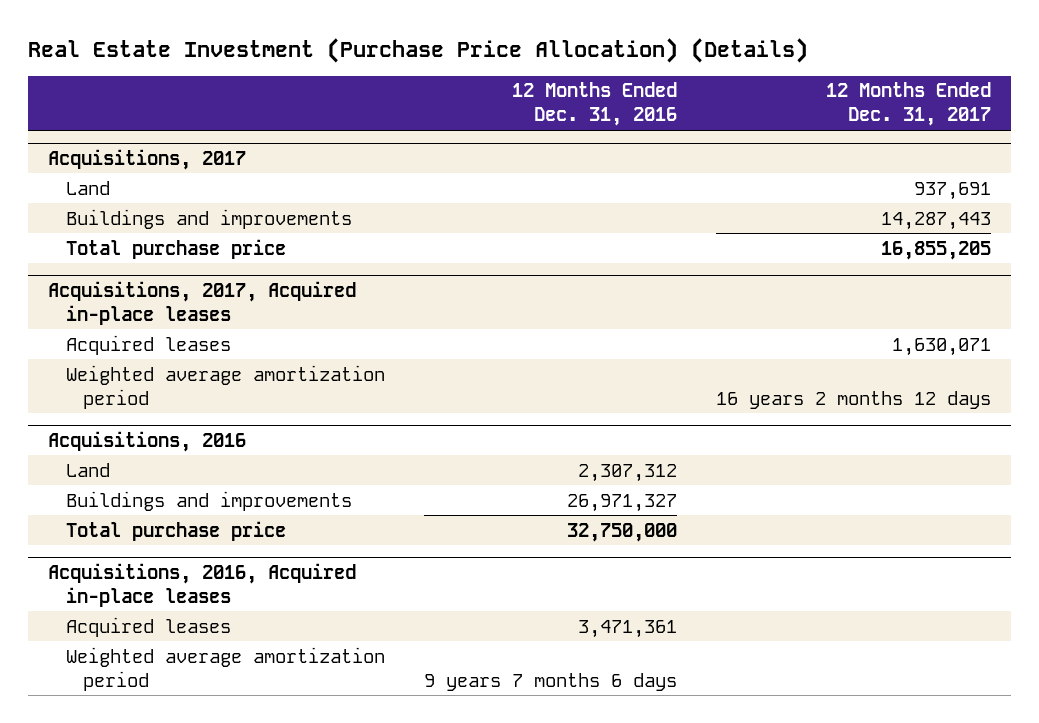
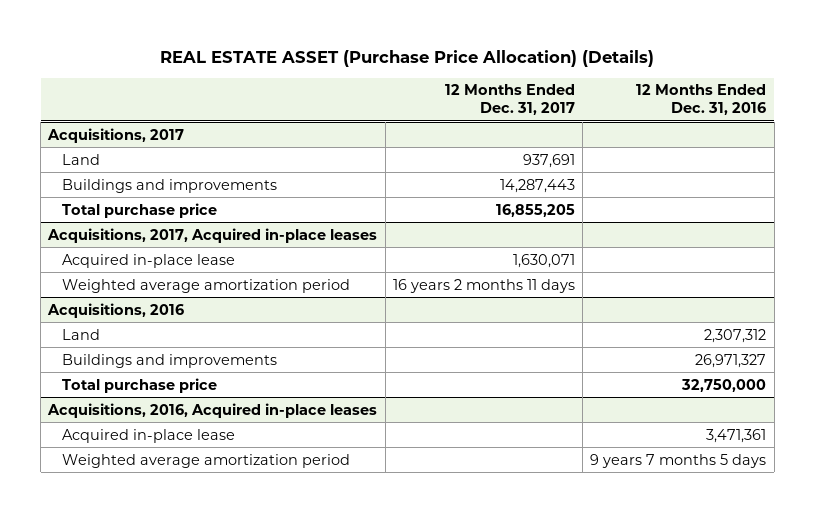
- Real Estate Investment (Purchase Price Allocation) (Details)
+ REAL ESTATE ASSET (Purchase Price Allocation) (Details)
- | 12 Months Ended Dec. 31, 2016 | 12 Months Ended Dec. 31, 2017
+ | 12 Months Ended Dec. 31, 2017 | 12 Months Ended Dec. 31, 2016
@ Acquisitions, 2017, Acquired in-place leases
- Acquired leases | | 1,630,071
- Weighted average amortization period | | 16 years 2 months 12 days
+ Acquired in-place lease | 1,630,071 |
+ Weighted average amortization period | 16 years 2 months 11 days |
@ Acquisitions, 2016, Acquired in-place leases
- Acquired leases | 3,471,361 |
- Weighted average amortization period | 9 years 7 months 6 days |
+ Acquired in-place lease | | 3,471,361
+ Weighted average amortization period | | 9 years 7 months 5 days

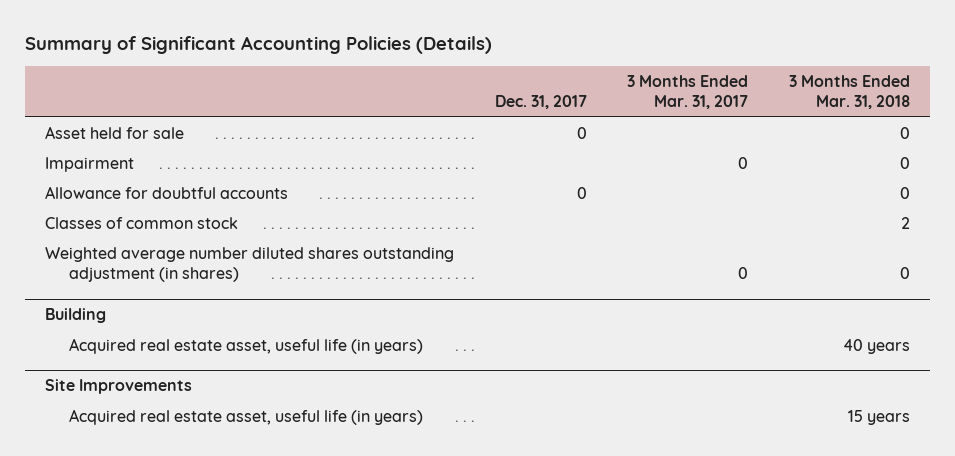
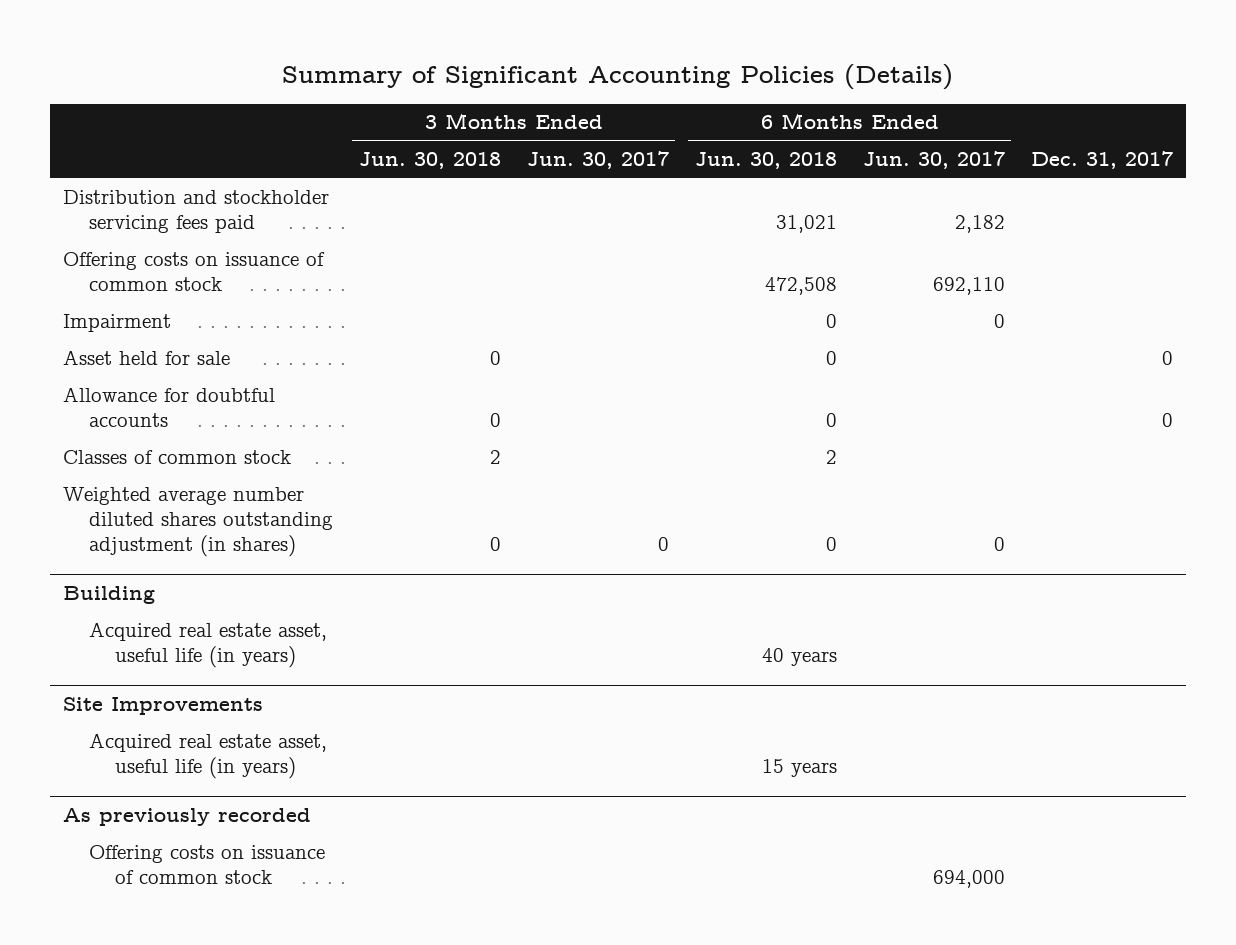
- | Dec. 31, 2017 | 3 Months Ended Mar. 31, 2017 | 3 Months Ended Mar. 31, 2018
+ | 3 Months Ended Jun. 30, 2018 | 3 Months Ended Jun. 30, 2017 | 6 Months Ended Jun. 30, 2018 | 6 Months Ended Jun. 30, 2017 | Dec. 31, 2017
+ Distribution and stockholder servicing fees paid | | | 31,021 | 2,182 |
+ Offering costs on issuance of common stock | | | 472,508 | 692,110 |
moved down: Asset held for sale | 0 | | 0 | | 0
+ As previously recorded
+ Offering costs on issuance of common stock | | | | 694,000 |

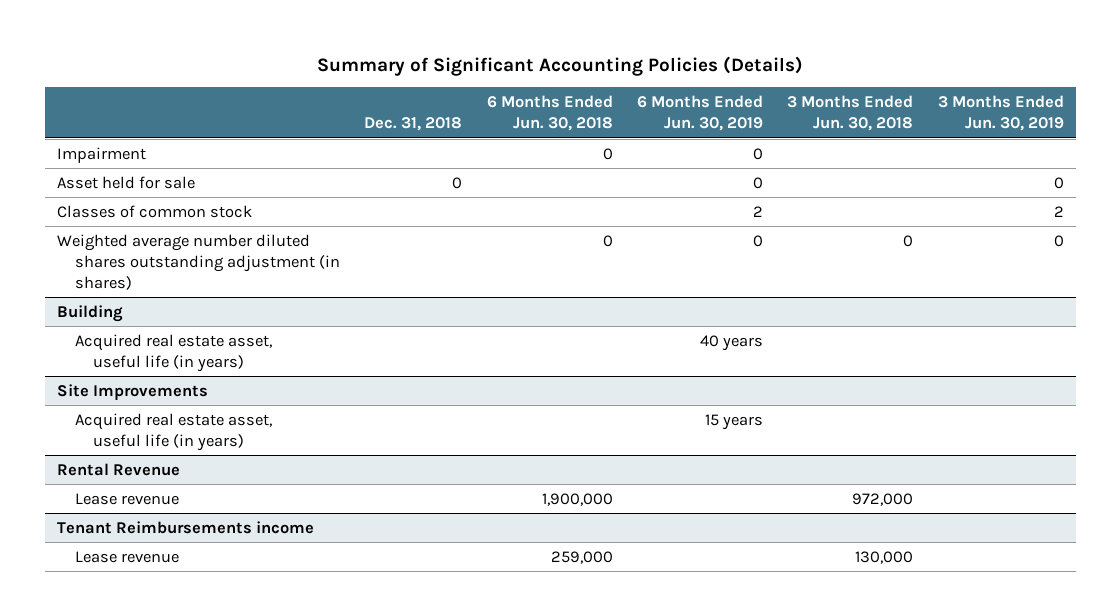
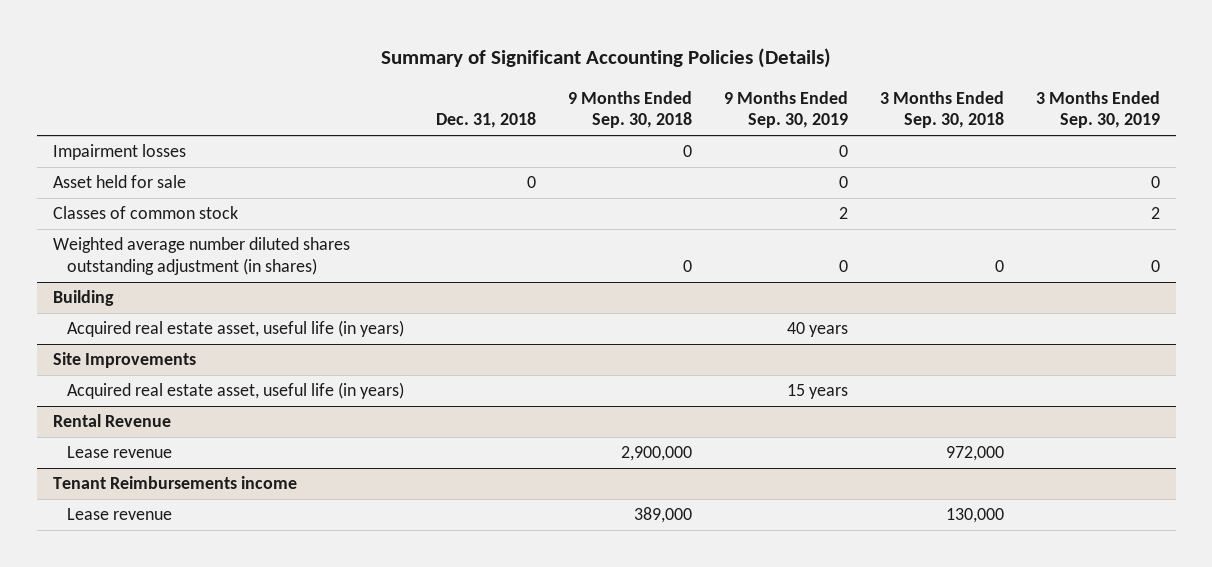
- | Dec. 31, 2018 | 6 Months Ended Jun. 30, 2018 | 6 Months Ended Jun. 30, 2019 | 3 Months Ended Jun. 30, 2018 | 3 Months Ended Jun. 30, 2019
+ | Dec. 31, 2018 | 9 Months Ended Sep. 30, 2018 | 9 Months Ended Sep. 30, 2019 | 3 Months Ended Sep. 30, 2018 | 3 Months Ended Sep. 30, 2019
- Impairment | | 0 | 0 | |
+ Impairment losses | | 0 | 0 | |

